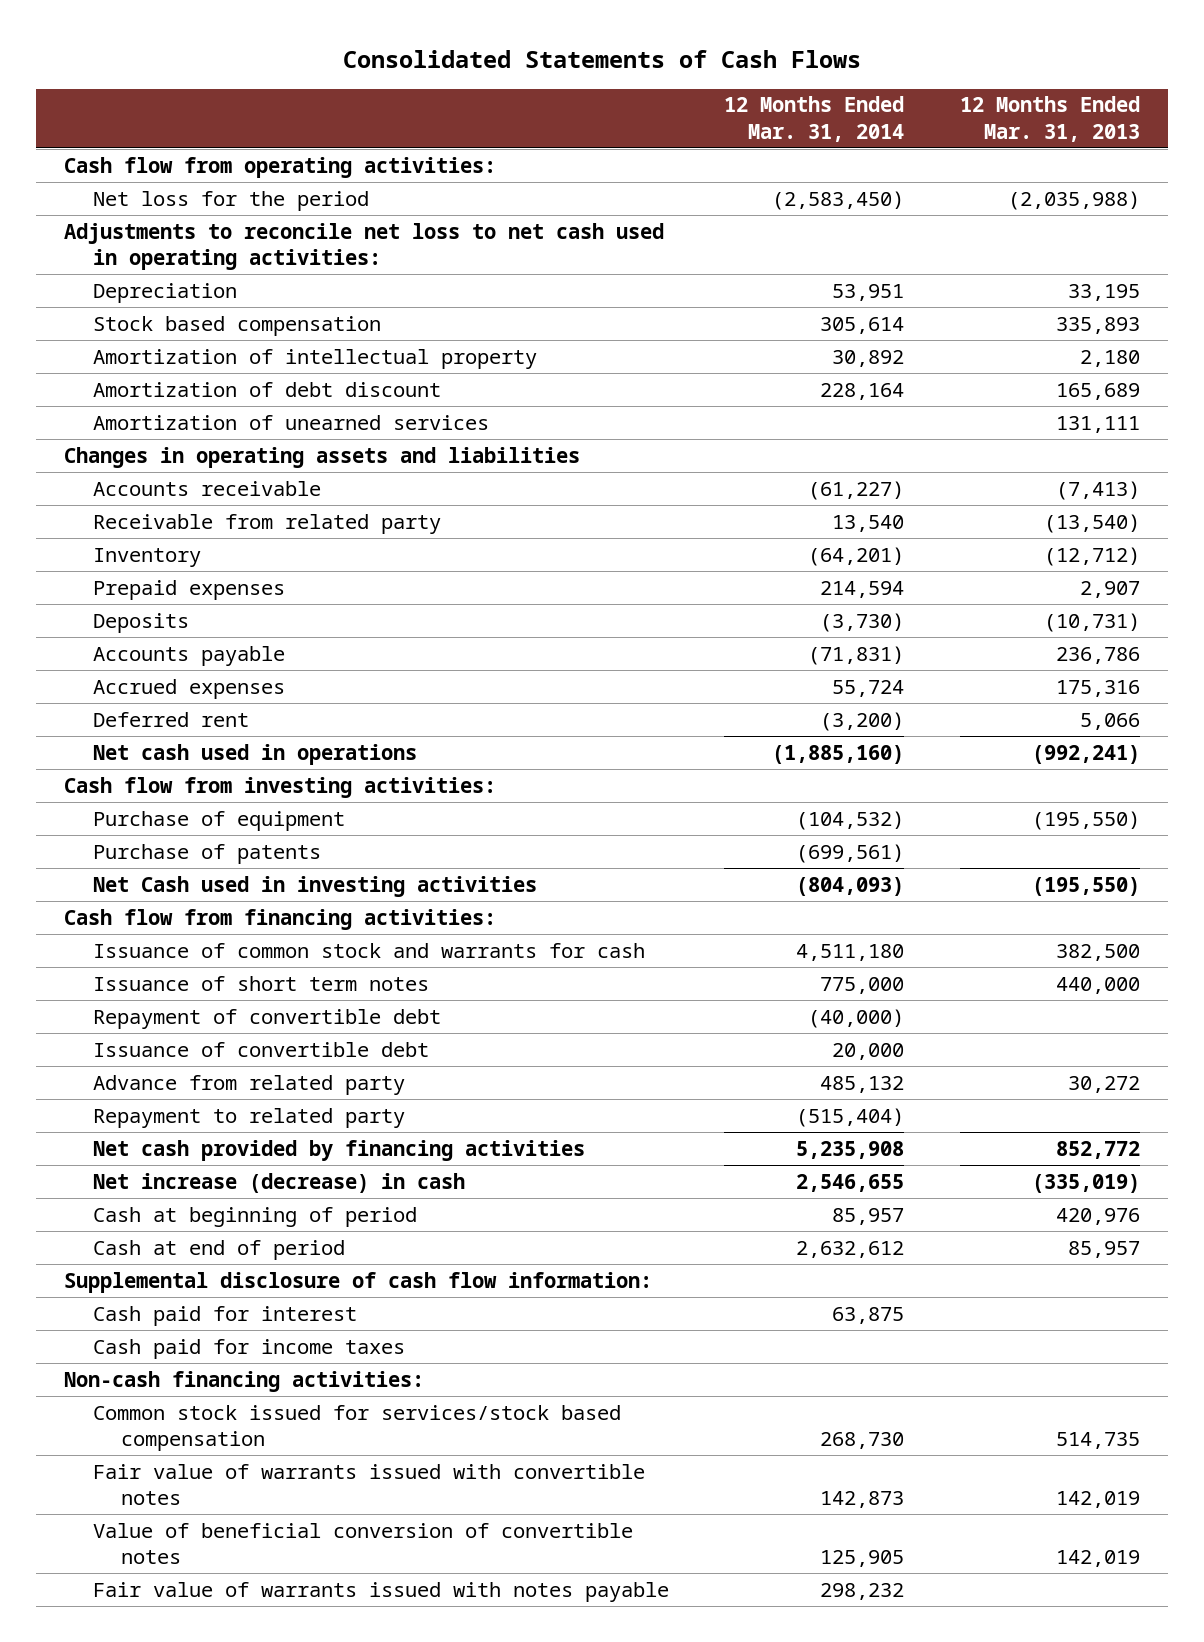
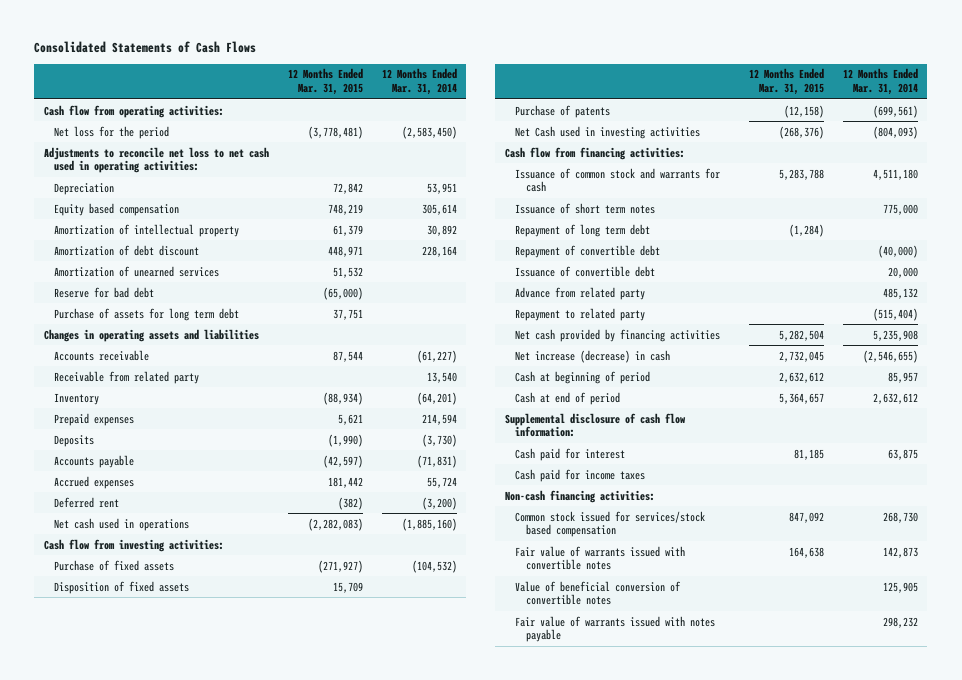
- | 12 Months Ended Mar. 31, 2014 | 12 Months Ended Mar. 31, 2013
+ | 12 Months Ended Mar. 31, 2015 | 12 Months Ended Mar. 31, 2014
- Stock based compensation | 305,614 | 335,893
+ Equity based compensation | 748,219 | 305,614
+ Reserve for bad debt | (65,000) |
+ Purchase of assets for long term debt | 37,751 |
- Purchase of equipment | (104,532) | (195,550)
+ Purchase of fixed assets | (271,927) | (104,532)
+ Disposition of fixed assets | 15,709 |
+ Repayment of long term debt | (1,284) |
- Net increase (decrease) in cash | 2,546,655 | (335,019)
+ Net increase (decrease) in cash | 2,732,045 | (2,546,655)

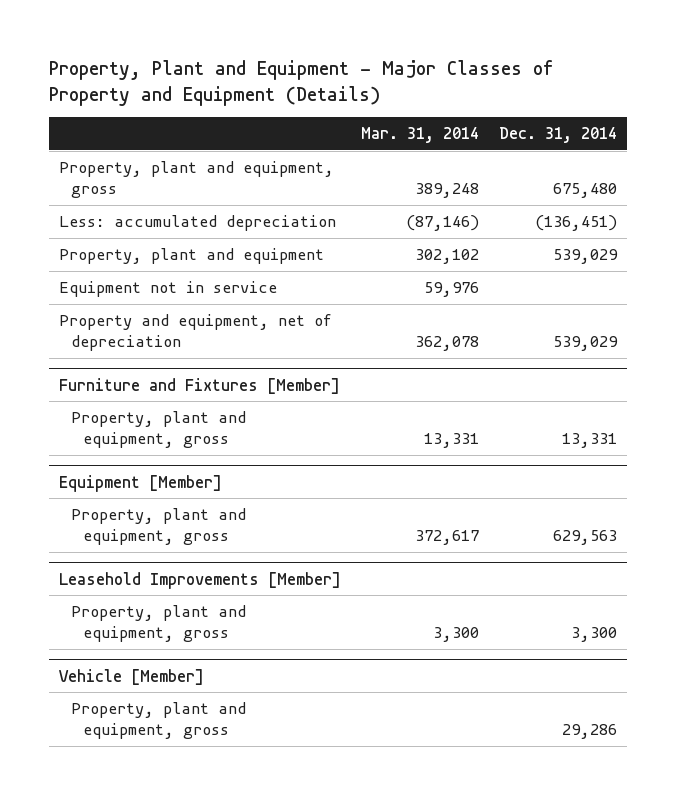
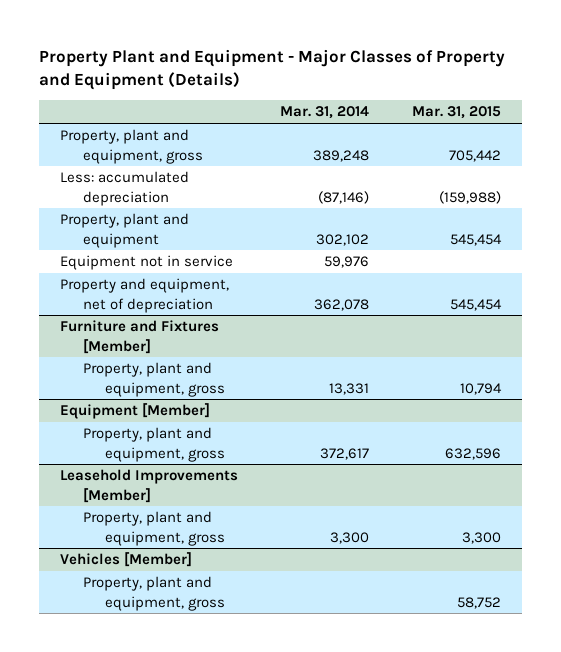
- Property, Plant and Equipment - Major Classes of Property and Equipment (Details)
+ Property Plant and Equipment - Major Classes of Property and Equipment (Details)
- | Mar. 31, 2014 | Dec. 31, 2014
+ | Mar. 31, 2014 | Mar. 31, 2015
- Vehicle [Member]
+ Vehicles [Member]

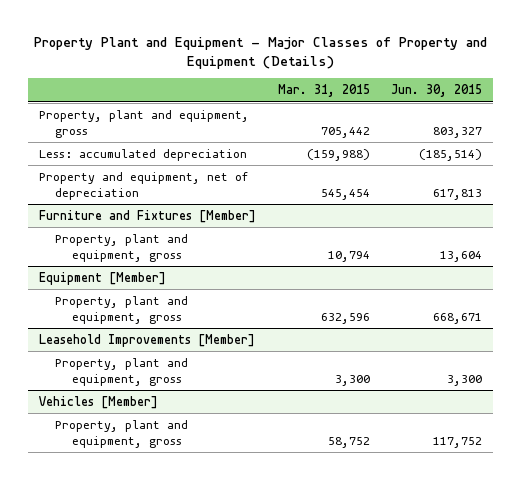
- | Mar. 31, 2014 | Mar. 31, 2015
+ | Mar. 31, 2015 | Jun. 30, 2015
- Property, plant and equipment | 302,102 | 545,454
- Equipment not in service | 59,976 |

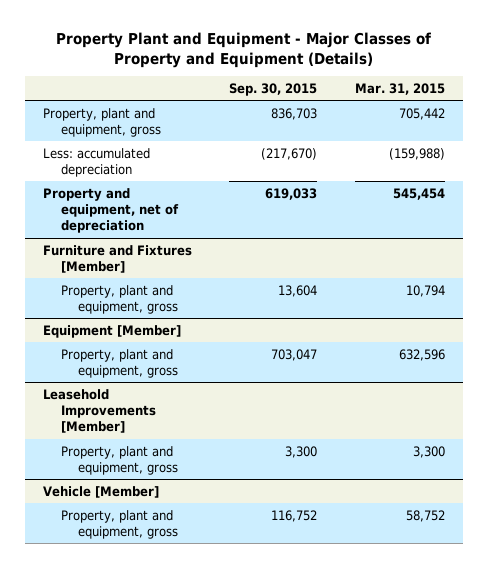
- | Mar. 31, 2015 | Jun. 30, 2015
+ | Sep. 30, 2015 | Mar. 31, 2015
- Vehicles [Member]
+ Vehicle [Member]

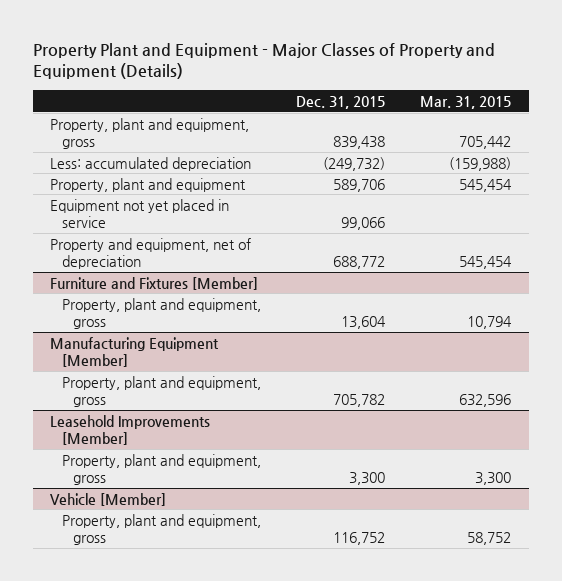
- | Sep. 30, 2015 | Mar. 31, 2015
+ | Dec. 31, 2015 | Mar. 31, 2015
+ Property, plant and equipment | 589,706 | 545,454
+ Equipment not yet placed in service | 99,066 |
- Equipment [Member]
+ Manufacturing Equipment [Member]

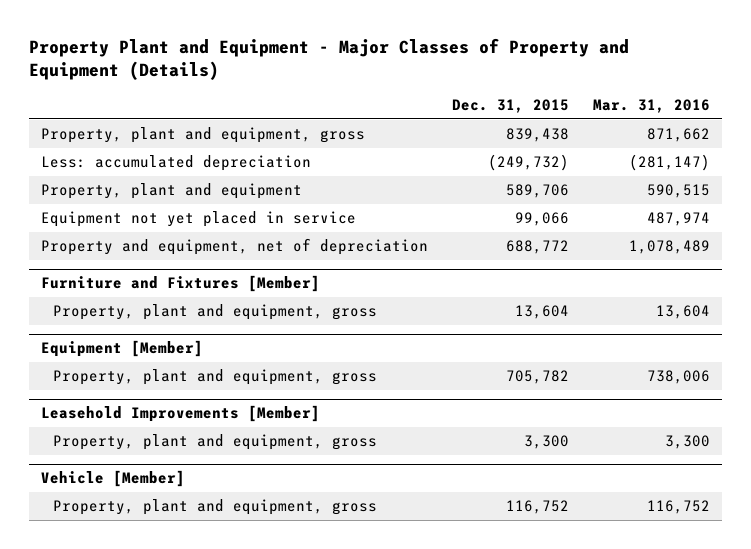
- | Dec. 31, 2015 | Mar. 31, 2015
+ | Dec. 31, 2015 | Mar. 31, 2016
- Manufacturing Equipment [Member]
+ Equipment [Member]

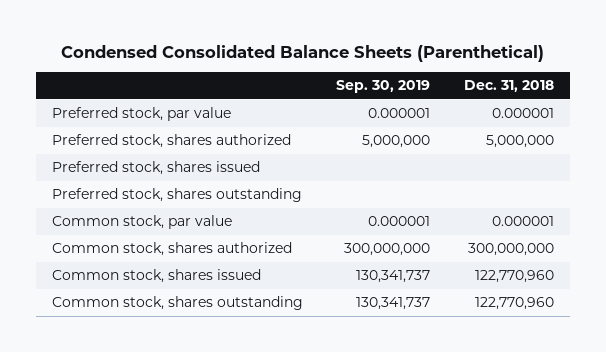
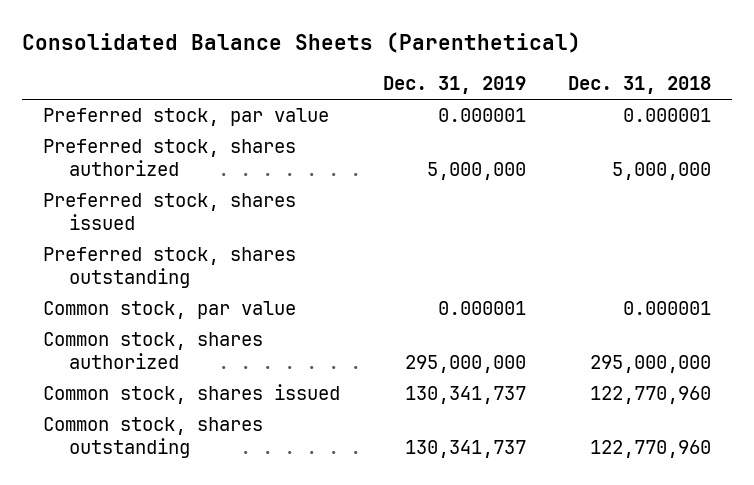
- Condensed Consolidated Balance Sheets (Parenthetical)
+ Consolidated Balance Sheets (Parenthetical)
- | Sep. 30, 2019 | Dec. 31, 2018
+ | Dec. 31, 2019 | Dec. 31, 2018
- Common stock, shares authorized | 300,000,000 | 300,000,000
+ Common stock, shares authorized | 295,000,000 | 295,000,000

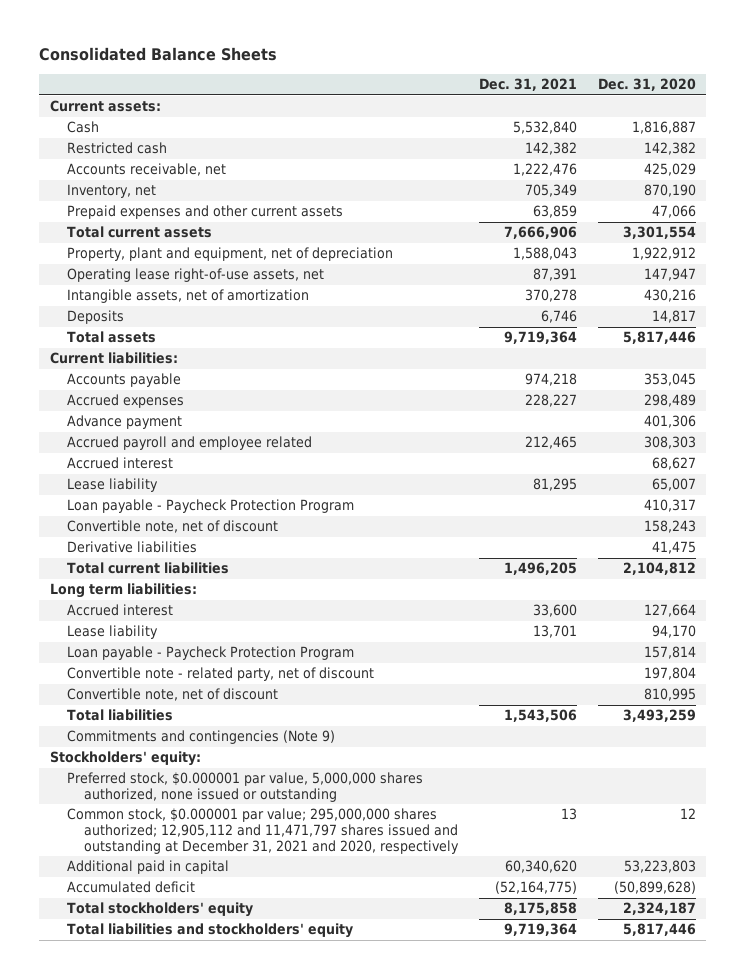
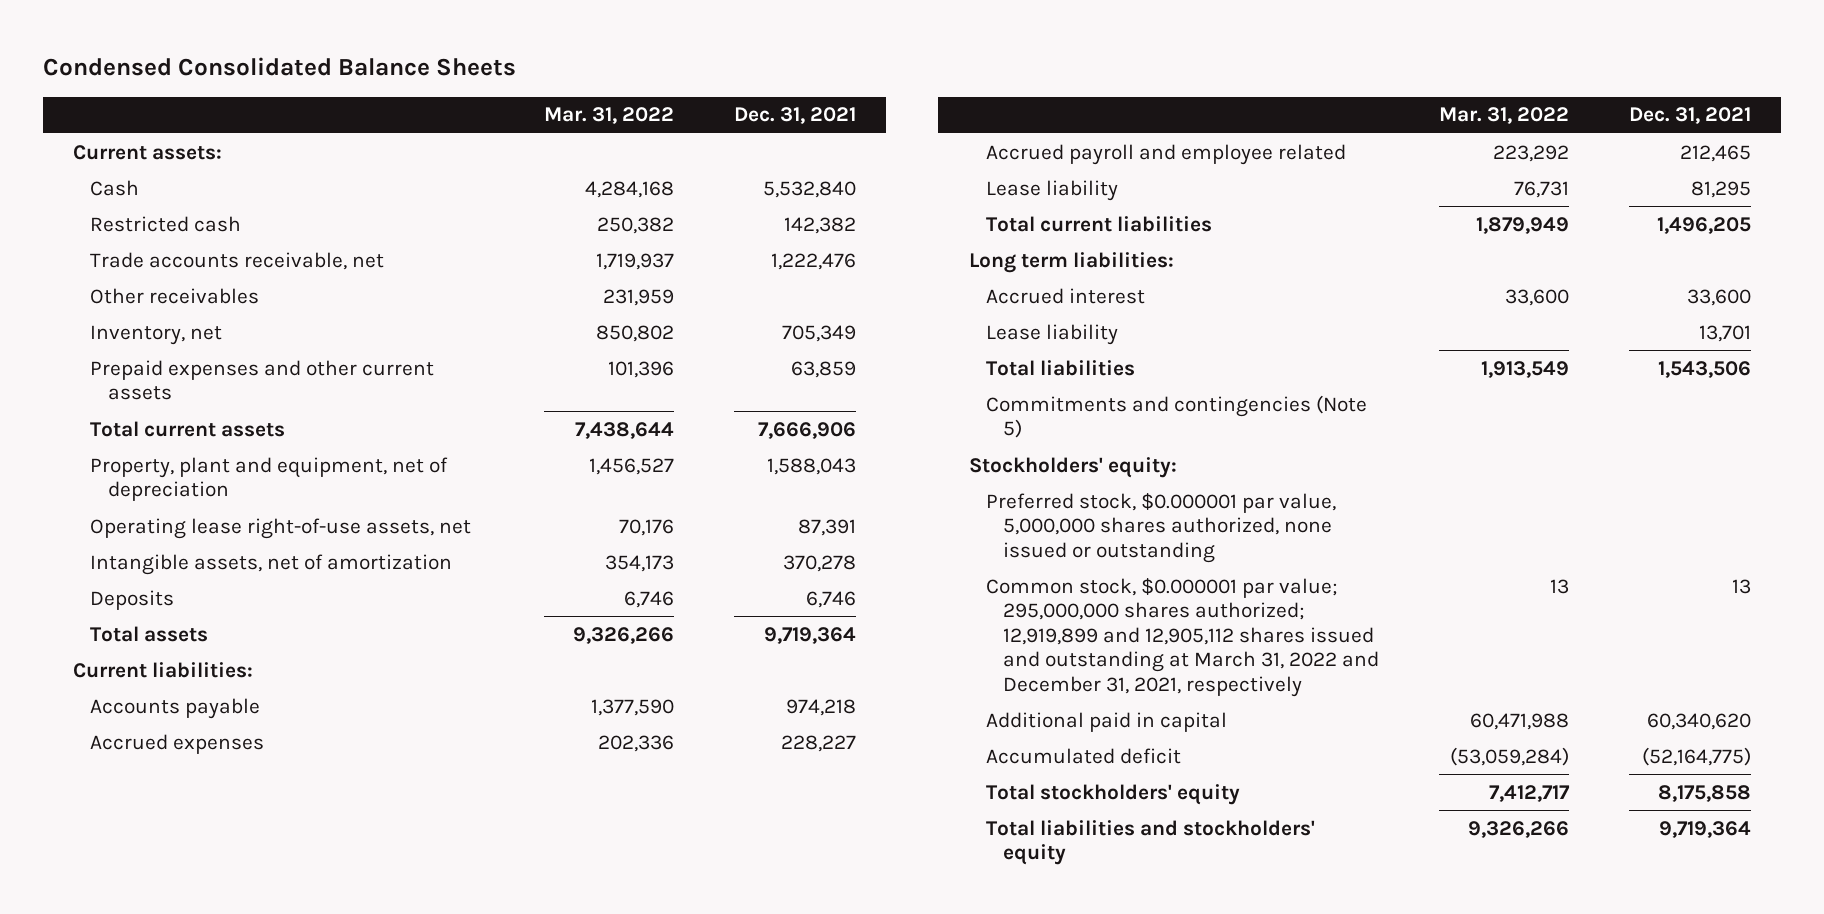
- Consolidated Balance Sheets
+ Condensed Consolidated Balance Sheets
- | Dec. 31, 2021 | Dec. 31, 2020
+ | Mar. 31, 2022 | Dec. 31, 2021
- Accounts receivable, net | 1,222,476 | 425,029
+ Trade accounts receivable, net | 1,719,937 | 1,222,476
+ Other receivables | 231,959 |
- Advance payment | | 401,306
- Accrued interest | | 68,627
- Loan payable - Paycheck Protection Program | | 410,317
- Convertible note, net of discount | | 158,243
- Derivative liabilities | | 41,475
- Loan payable - Paycheck Protection Program | | 157,814
- Convertible note - related party, net of discount | | 197,804
- Convertible note, net of discount | | 810,995
- Commitments and contingencies (Note 9)
+ Commitments and contingencies (Note 5)
- Common stock, $0.000001 par value; 295,000,000 shares authorized; 12,905,112 and 11,471,797 shares issued and outstanding at December 31, 2021 and 2020, respectively | 13 | 12
+ Common stock, $0.000001 par value; 295,000,000 shares authorized; 12,919,899 and 12,905,112 shares issued and outstanding at March 31, 2022 and December 31, 2021, respectively | 13 | 13

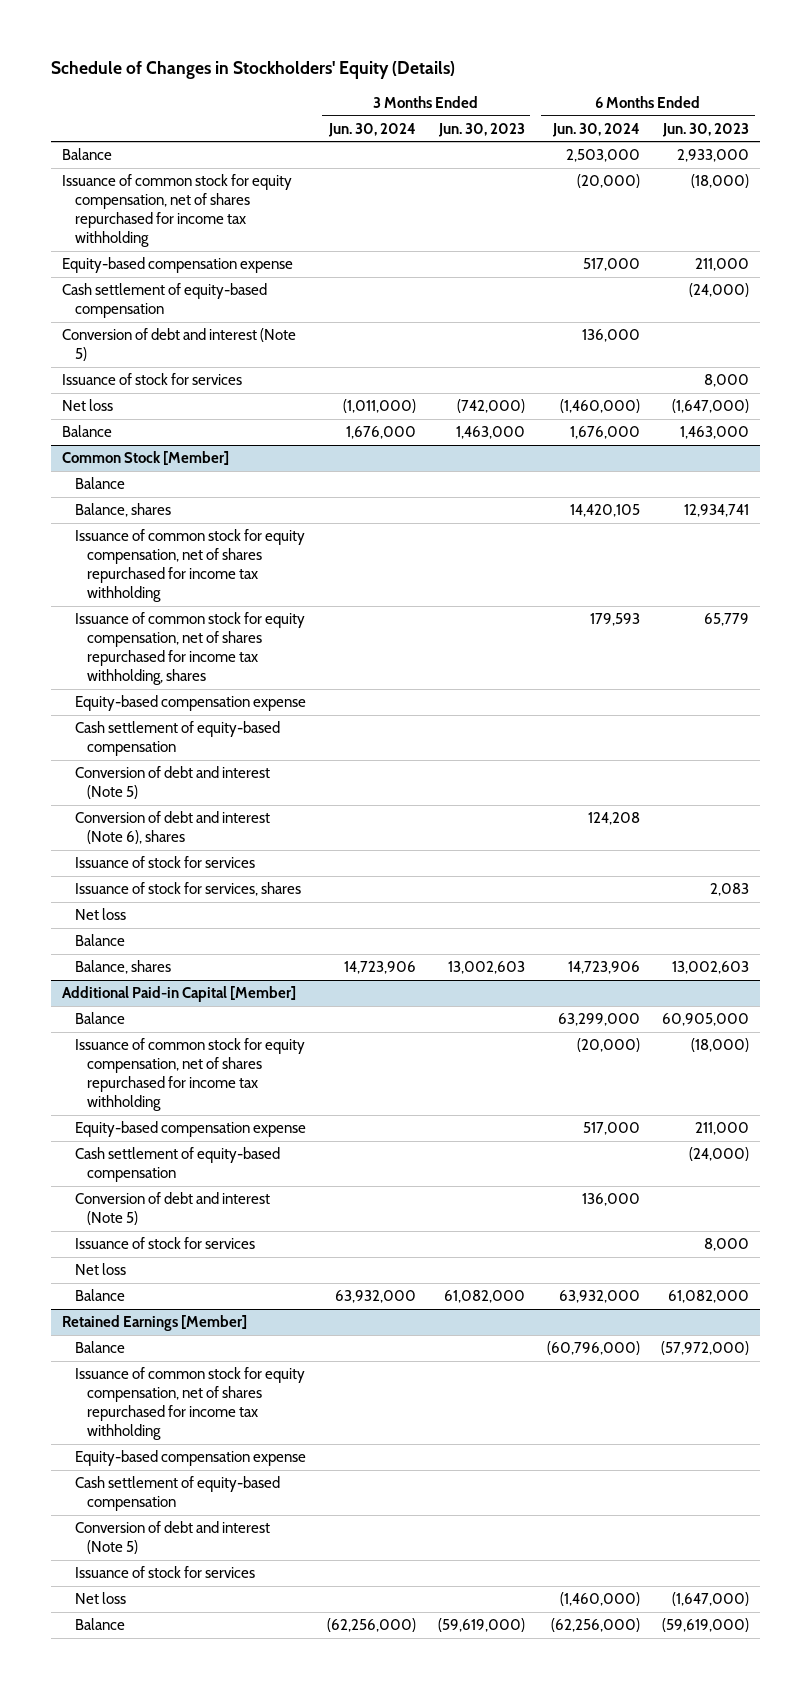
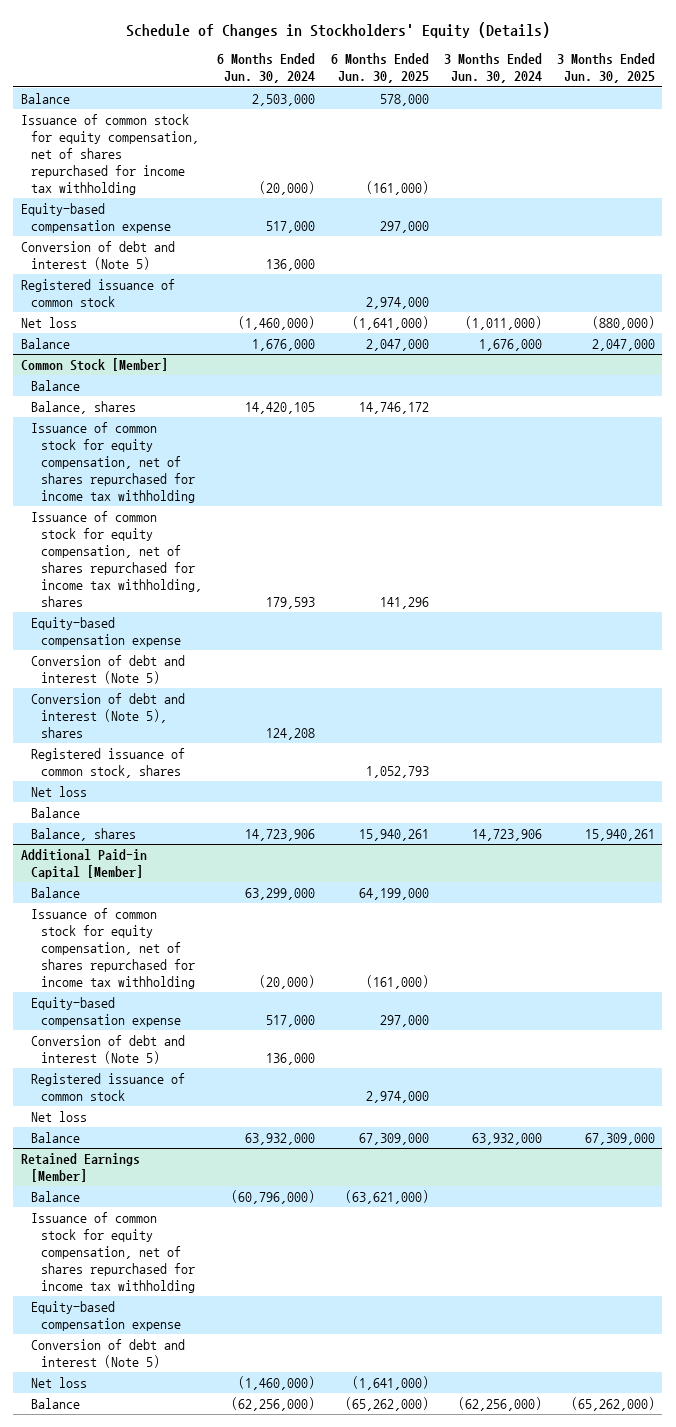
- | 3 Months Ended Jun. 30, 2024 | 3 Months Ended Jun. 30, 2023 | 6 Months Ended Jun. 30, 2024 | 6 Months Ended Jun. 30, 2023
+ | 6 Months Ended Jun. 30, 2024 | 6 Months Ended Jun. 30, 2025 | 3 Months Ended Jun. 30, 2024 | 3 Months Ended Jun. 30, 2025
- Cash settlement of equity-based compensation | | | | (24,000)
- Issuance of stock for services | | | | 8,000
+ Registered issuance of common stock | | 2,974,000 | |
@ Common Stock [Member]
- Cash settlement of equity-based compensation
- Conversion of debt and interest (Note 6), shares | | | 124,208 |
- Issuance of stock for services
- Issuance of stock for services, shares | | | | 2,083
+ Conversion of debt and interest (Note 5), shares | 124,208 | | |
+ Registered issuance of common stock, shares | | 1,052,793 | |
@ Additional Paid-in Capital [Member]
- Cash settlement of equity-based compensation | | | | (24,000)
- Issuance of stock for services | | | | 8,000
+ Registered issuance of common stock | | 2,974,000 | |
@ Retained Earnings [Member]
- Cash settlement of equity-based compensation
- Issuance of stock for services

